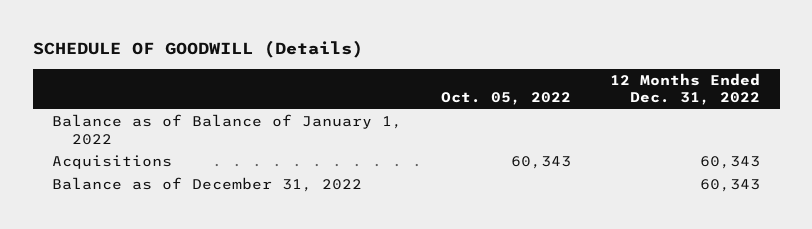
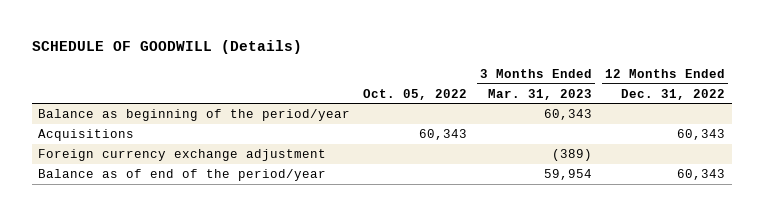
- | Oct. 05, 2022 | 12 Months Ended Dec. 31, 2022
+ | Oct. 05, 2022 | 3 Months Ended Mar. 31, 2023 | 12 Months Ended Dec. 31, 2022
- Balance as of Balance of January 1, 2022
+ Balance as beginning of the period/year | | 60,343 |
- Balance as of December 31, 2022 | | 60,343
+ Foreign currency exchange adjustment | | (389) |
+ Balance as of end of the period/year | | 59,954 | 60,343

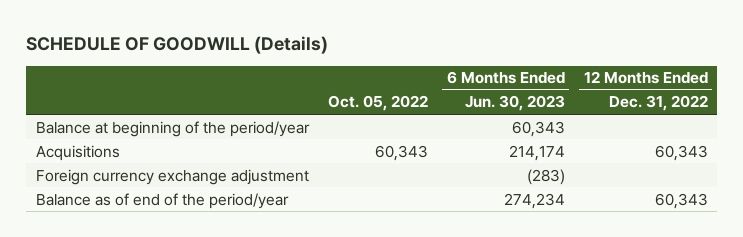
- | Oct. 05, 2022 | 3 Months Ended Mar. 31, 2023 | 12 Months Ended Dec. 31, 2022
+ | Oct. 05, 2022 | 6 Months Ended Jun. 30, 2023 | 12 Months Ended Dec. 31, 2022
- Balance as beginning of the period/year | | 60,343 |
+ Balance at beginning of the period/year | | 60,343 |

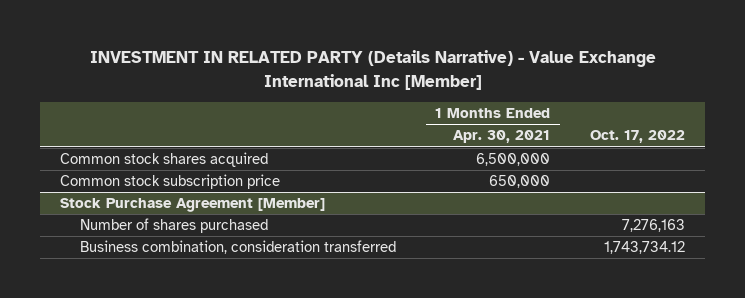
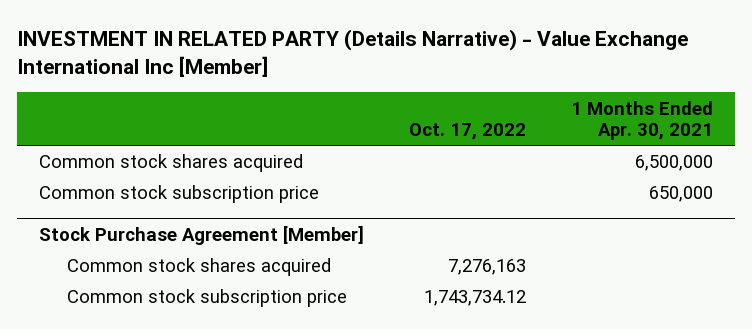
- | 1 Months Ended Apr. 30, 2021 | Oct. 17, 2022
+ | Oct. 17, 2022 | 1 Months Ended Apr. 30, 2021
@ Stock Purchase Agreement [Member]
- Number of shares purchased | | 7,276,163
- Business combination, consideration transferred | | 1,743,734.12
+ Common stock shares acquired | 7,276,163 |
+ Common stock subscription price | 1,743,734.12 |

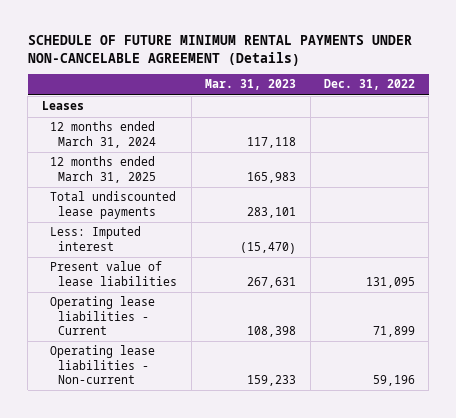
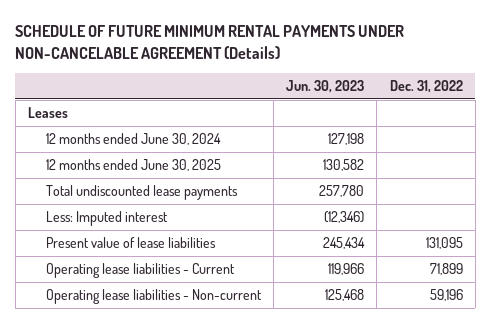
- | Mar. 31, 2023 | Dec. 31, 2022
+ | Jun. 30, 2023 | Dec. 31, 2022
- 12 months ended March 31, 2024 | 117,118 |
- 12 months ended March 31, 2025 | 165,983 |
+ 12 months ended June 30, 2024 | 127,198 |
+ 12 months ended June 30, 2025 | 130,582 |

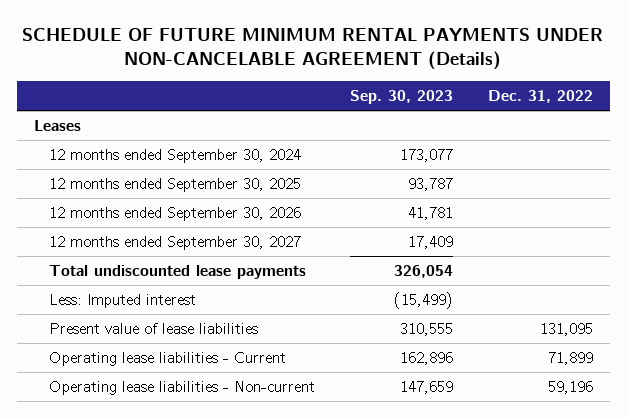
- | Jun. 30, 2023 | Dec. 31, 2022
+ | Sep. 30, 2023 | Dec. 31, 2022
- 12 months ended June 30, 2024 | 127,198 |
- 12 months ended June 30, 2025 | 130,582 |
+ 12 months ended September 30, 2024 | 173,077 |
+ 12 months ended September 30, 2025 | 93,787 |
+ 12 months ended September 30, 2026 | 41,781 |
+ 12 months ended September 30, 2027 | 17,409 |

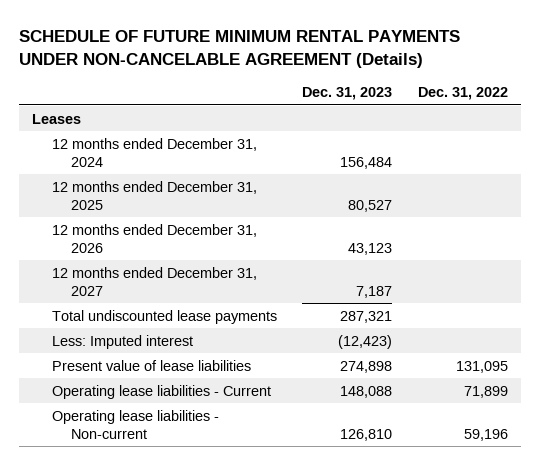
- | Sep. 30, 2023 | Dec. 31, 2022
+ | Dec. 31, 2023 | Dec. 31, 2022
- 12 months ended September 30, 2024 | 173,077 |
- 12 months ended September 30, 2025 | 93,787 |
- 12 months ended September 30, 2026 | 41,781 |
- 12 months ended September 30, 2027 | 17,409 |
+ 12 months ended December 31, 2024 | 156,484 |
+ 12 months ended December 31, 2025 | 80,527 |
+ 12 months ended December 31, 2026 | 43,123 |
+ 12 months ended December 31, 2027 | 7,187 |

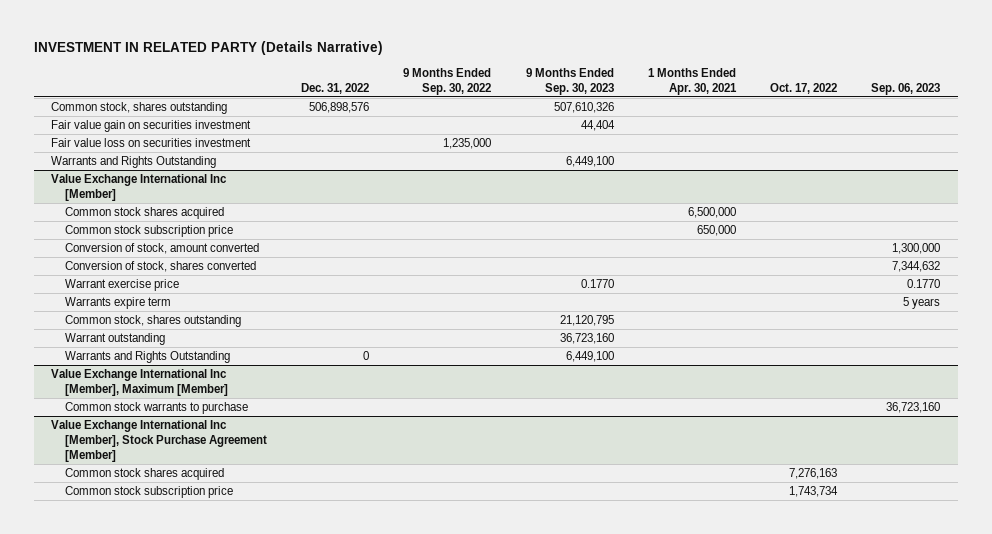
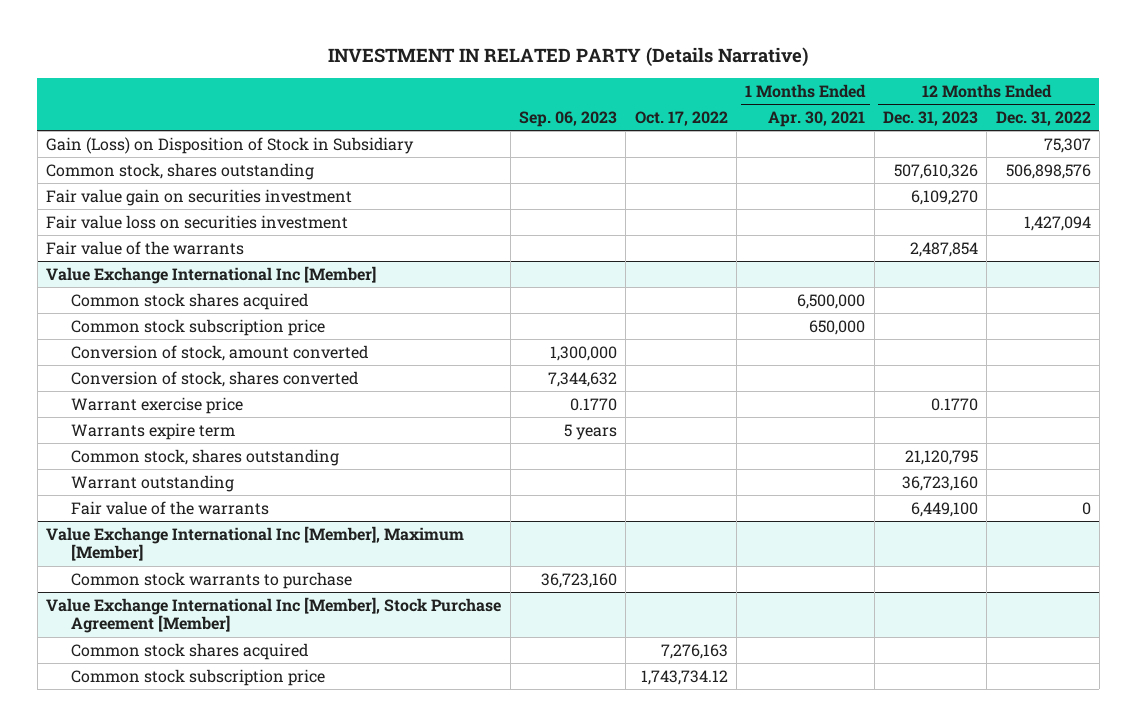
- | Dec. 31, 2022 | 9 Months Ended Sep. 30, 2022 | 9 Months Ended Sep. 30, 2023 | 1 Months Ended Apr. 30, 2021 | Oct. 17, 2022 | Sep. 06, 2023
+ | Sep. 06, 2023 | Oct. 17, 2022 | 1 Months Ended Apr. 30, 2021 | 12 Months Ended Dec. 31, 2023 | 12 Months Ended Dec. 31, 2022
+ Gain (Loss) on Disposition of Stock in Subsidiary | | | | | 75,307
- Warrants and Rights Outstanding | | | 6,449,100 | | |
+ Fair value of the warrants | | | | 2,487,854 |
@ Value Exchange International Inc [Member]
- Warrants and Rights Outstanding | 0 | | 6,449,100 | | |
+ Fair value of the warrants | | | | 6,449,100 | 0
@ Value Exchange International Inc [Member], Stock Purchase Agreement [Member]
- Common stock subscription price | | | | | 1,743,734 |
+ Common stock subscription price | | 1,743,734.12 | | |

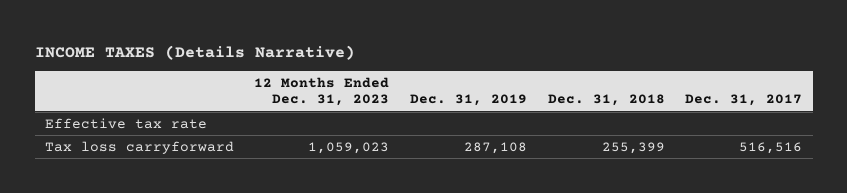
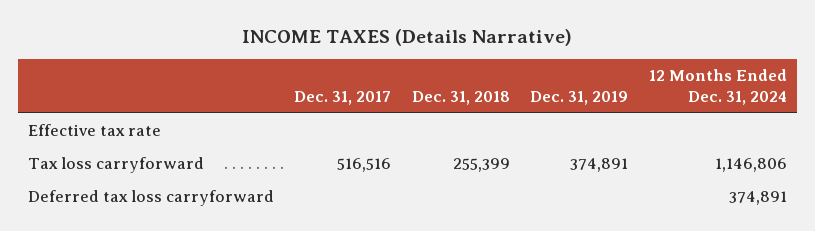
- | 12 Months Ended Dec. 31, 2023 | Dec. 31, 2019 | Dec. 31, 2018 | Dec. 31, 2017
+ | Dec. 31, 2017 | Dec. 31, 2018 | Dec. 31, 2019 | 12 Months Ended Dec. 31, 2024
- Tax loss carryforward | 1,059,023 | 287,108 | 255,399 | 516,516
+ Tax loss carryforward | 516,516 | 255,399 | 374,891 | 1,146,806
+ Deferred tax loss carryforward | | | | 374,891

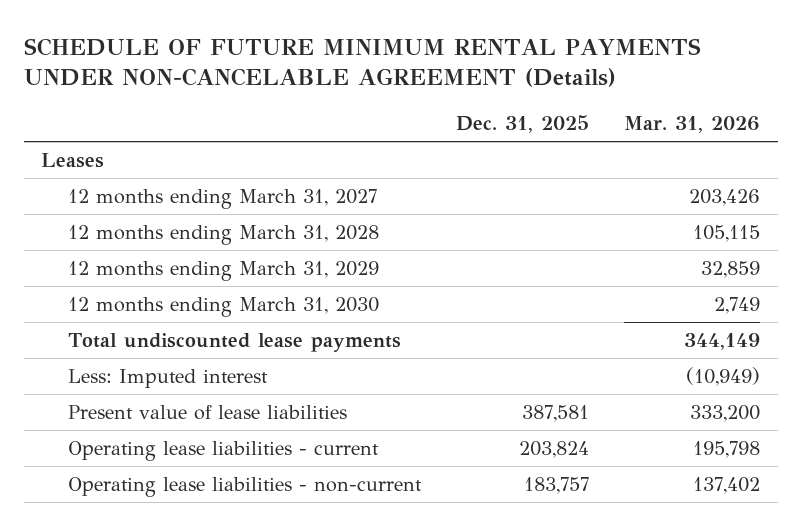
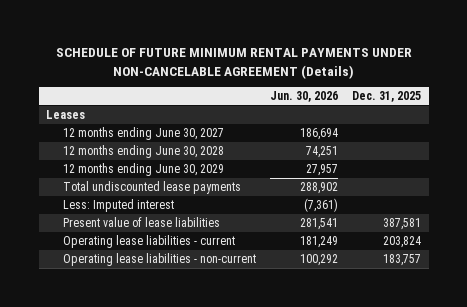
- | Dec. 31, 2025 | Mar. 31, 2026
+ | Jun. 30, 2026 | Dec. 31, 2025
- 12 months ending March 31, 2027 | | 203,426
- 12 months ending March 31, 2028 | | 105,115
- 12 months ending March 31, 2029 | | 32,859
- 12 months ending March 31, 2030 | | 2,749
+ 12 months ending June 30, 2027 | 186,694 |
+ 12 months ending June 30, 2028 | 74,251 |
+ 12 months ending June 30, 2029 | 27,957 |

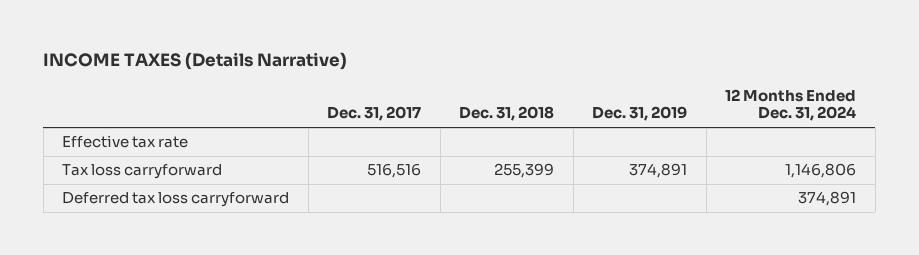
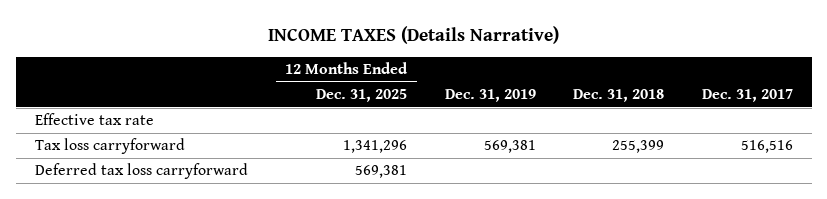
- | Dec. 31, 2017 | Dec. 31, 2018 | Dec. 31, 2019 | 12 Months Ended Dec. 31, 2024
+ | 12 Months Ended Dec. 31, 2025 | Dec. 31, 2019 | Dec. 31, 2018 | Dec. 31, 2017
- Tax loss carryforward | 516,516 | 255,399 | 374,891 | 1,146,806
+ Tax loss carryforward | 1,341,296 | 569,381 | 255,399 | 516,516

